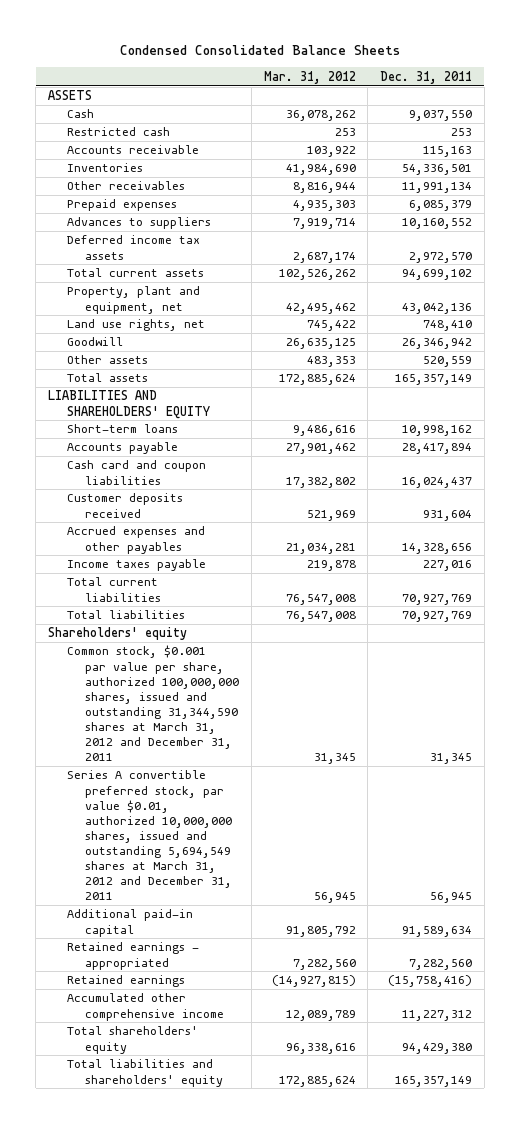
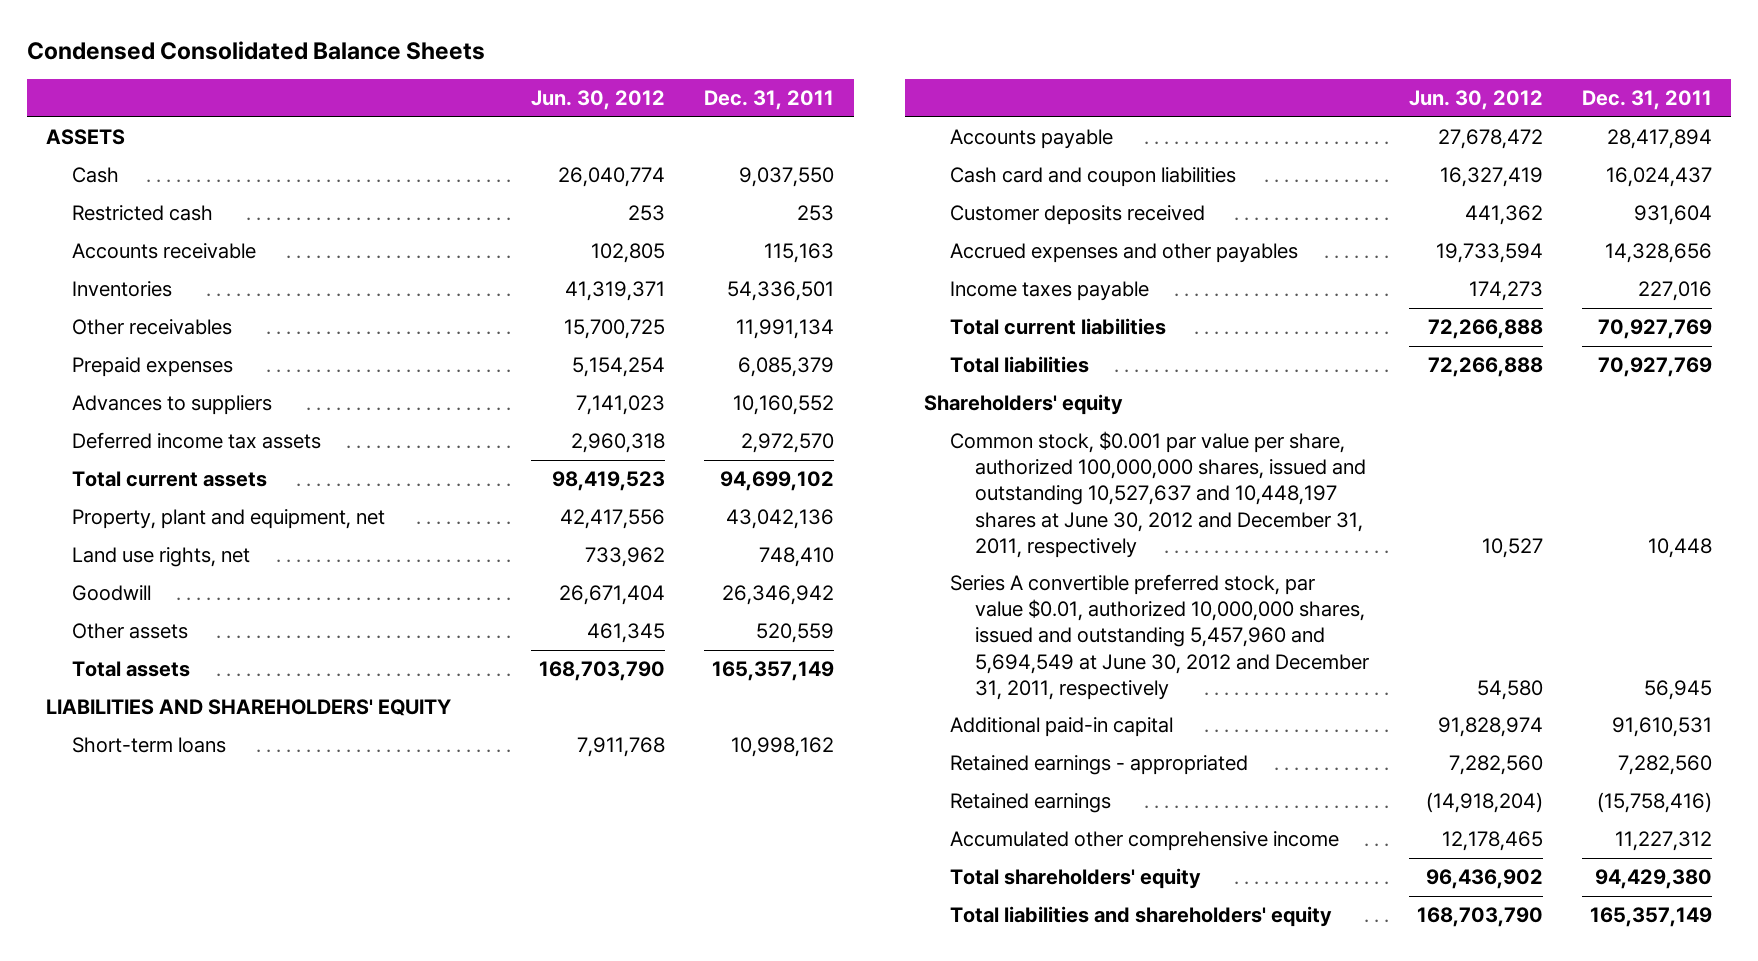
- | Mar. 31, 2012 | Dec. 31, 2011
+ | Jun. 30, 2012 | Dec. 31, 2011
- Common stock, $0.001 par value per share, authorized 100,000,000 shares, issued and outstanding 31,344,590 shares at March 31, 2012 and December 31, 2011 | 31,345 | 31,345
- Series A convertible preferred stock, par value $0.01, authorized 10,000,000 shares, issued and outstanding 5,694,549 shares at March 31, 2012 and December 31, 2011 | 56,945 | 56,945
- Additional paid-in capital | 91,805,792 | 91,589,634
+ Common stock, $0.001 par value per share, authorized 100,000,000 shares, issued and outstanding 10,527,637 and 10,448,197 shares at June 30, 2012 and December 31, 2011, respectively | 10,527 | 10,448
+ Series A convertible preferred stock, par value $0.01, authorized 10,000,000 shares, issued and outstanding 5,457,960 and 5,694,549 at June 30, 2012 and December 31, 2011, respectively | 54,580 | 56,945
+ Additional paid-in capital | 91,828,974 | 91,610,531

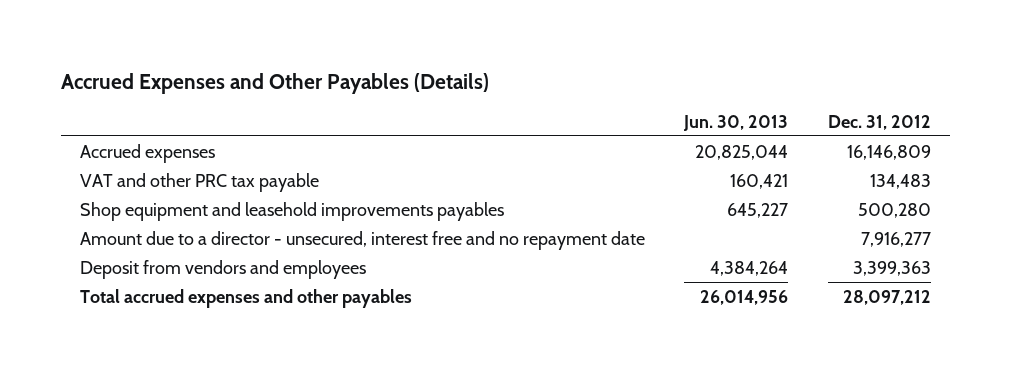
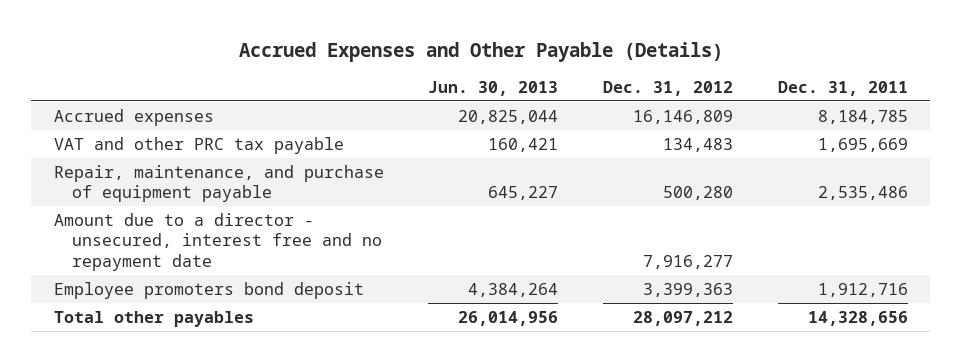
- Accrued Expenses and Other Payables (Details)
+ Accrued Expenses and Other Payable (Details)
- | Jun. 30, 2013 | Dec. 31, 2012
+ | Jun. 30, 2013 | Dec. 31, 2012 | Dec. 31, 2011
- Shop equipment and leasehold improvements payables | 645,227 | 500,280
+ Repair, maintenance, and purchase of equipment payable | 645,227 | 500,280 | 2,535,486
- Deposit from vendors and employees | 4,384,264 | 3,399,363
- Total accrued expenses and other payables | 26,014,956 | 28,097,212
+ Employee promoters bond deposit | 4,384,264 | 3,399,363 | 1,912,716
+ Total other payables | 26,014,956 | 28,097,212 | 14,328,656

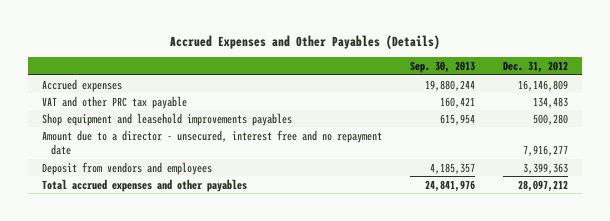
- Accrued Expenses and Other Payable (Details)
+ Accrued Expenses and Other Payables (Details)
- | Jun. 30, 2013 | Dec. 31, 2012 | Dec. 31, 2011
+ | Sep. 30, 2013 | Dec. 31, 2012
- Repair, maintenance, and purchase of equipment payable | 645,227 | 500,280 | 2,535,486
+ Shop equipment and leasehold improvements payables | 615,954 | 500,280
- Employee promoters bond deposit | 4,384,264 | 3,399,363 | 1,912,716
- Total other payables | 26,014,956 | 28,097,212 | 14,328,656
+ Deposit from vendors and employees | 4,185,357 | 3,399,363
+ Total accrued expenses and other payables | 24,841,976 | 28,097,212

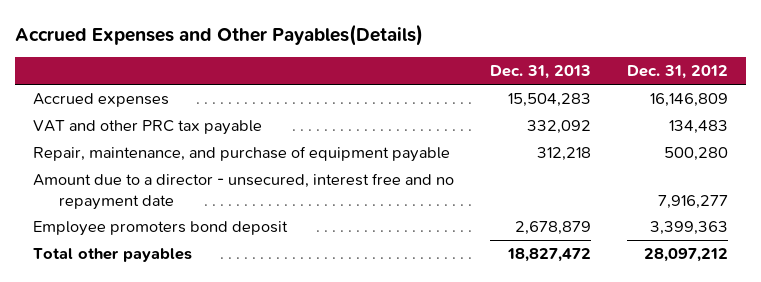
- Accrued Expenses and Other Payables (Details)
+ Accrued Expenses and Other Payables(Details)
- | Sep. 30, 2013 | Dec. 31, 2012
+ | Dec. 31, 2013 | Dec. 31, 2012
- Shop equipment and leasehold improvements payables | 615,954 | 500,280
+ Repair, maintenance, and purchase of equipment payable | 312,218 | 500,280
- Deposit from vendors and employees | 4,185,357 | 3,399,363
- Total accrued expenses and other payables | 24,841,976 | 28,097,212
+ Employee promoters bond deposit | 2,678,879 | 3,399,363
+ Total other payables | 18,827,472 | 28,097,212

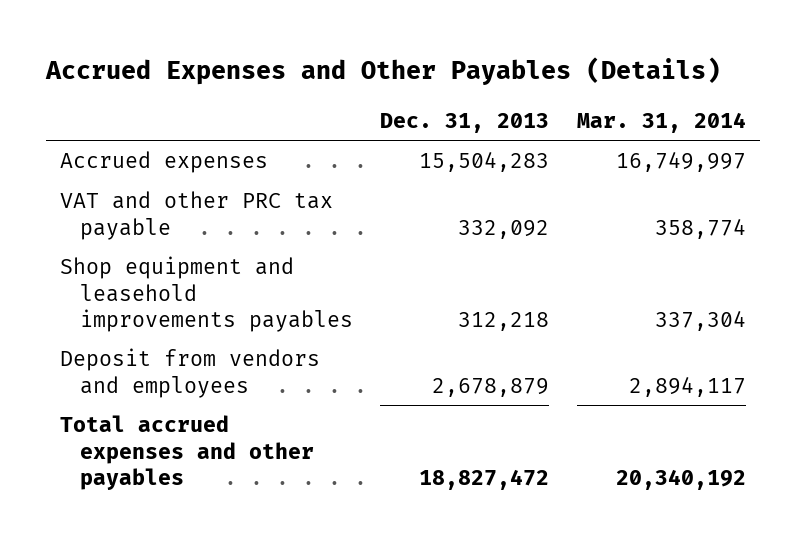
- Accrued Expenses and Other Payables(Details)
+ Accrued Expenses and Other Payables (Details)
- | Dec. 31, 2013 | Dec. 31, 2012
+ | Dec. 31, 2013 | Mar. 31, 2014
- Repair, maintenance, and purchase of equipment payable | 312,218 | 500,280
- Amount due to a director - unsecured, interest free and no repayment date | | 7,916,277
- Employee promoters bond deposit | 2,678,879 | 3,399,363
- Total other payables | 18,827,472 | 28,097,212
+ Shop equipment and leasehold improvements payables | 312,218 | 337,304
+ Deposit from vendors and employees | 2,678,879 | 2,894,117
+ Total accrued expenses and other payables | 18,827,472 | 20,340,192

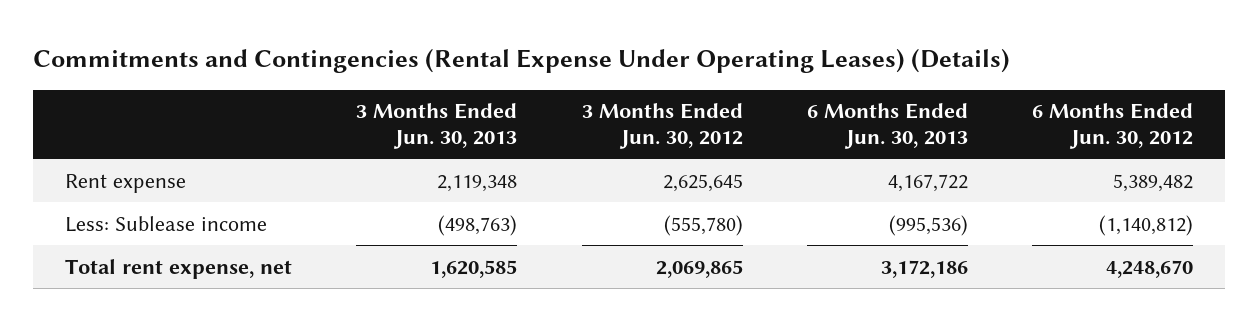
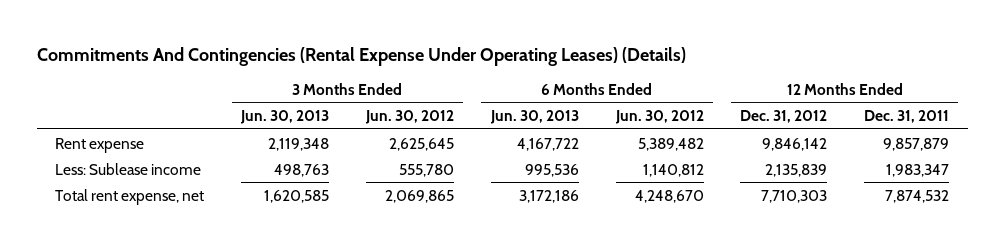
- Commitments and Contingencies (Rental Expense Under Operating Leases) (Details)
+ Commitments And Contingencies (Rental Expense Under Operating Leases) (Details)
- | 3 Months Ended Jun. 30, 2013 | 3 Months Ended Jun. 30, 2012 | 6 Months Ended Jun. 30, 2013 | 6 Months Ended Jun. 30, 2012
+ | 3 Months Ended Jun. 30, 2013 | 3 Months Ended Jun. 30, 2012 | 6 Months Ended Jun. 30, 2013 | 6 Months Ended Jun. 30, 2012 | 12 Months Ended Dec. 31, 2012 | 12 Months Ended Dec. 31, 2011
- Less: Sublease income | (498,763) | (555,780) | (995,536) | (1,140,812)
+ Less: Sublease income | 498,763 | 555,780 | 995,536 | 1,140,812 | 2,135,839 | 1,983,347

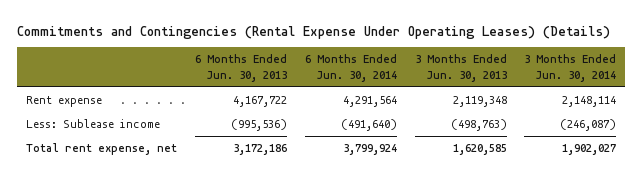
- Commitments And Contingencies (Rental Expense Under Operating Leases) (Details)
+ Commitments and Contingencies (Rental Expense Under Operating Leases) (Details)
- | 3 Months Ended Jun. 30, 2013 | 3 Months Ended Jun. 30, 2012 | 6 Months Ended Jun. 30, 2013 | 6 Months Ended Jun. 30, 2012 | 12 Months Ended Dec. 31, 2012 | 12 Months Ended Dec. 31, 2011
+ | 6 Months Ended Jun. 30, 2013 | 6 Months Ended Jun. 30, 2014 | 3 Months Ended Jun. 30, 2013 | 3 Months Ended Jun. 30, 2014
- Less: Sublease income | 498,763 | 555,780 | 995,536 | 1,140,812 | 2,135,839 | 1,983,347
+ Less: Sublease income | (995,536) | (491,640) | (498,763) | (246,087)

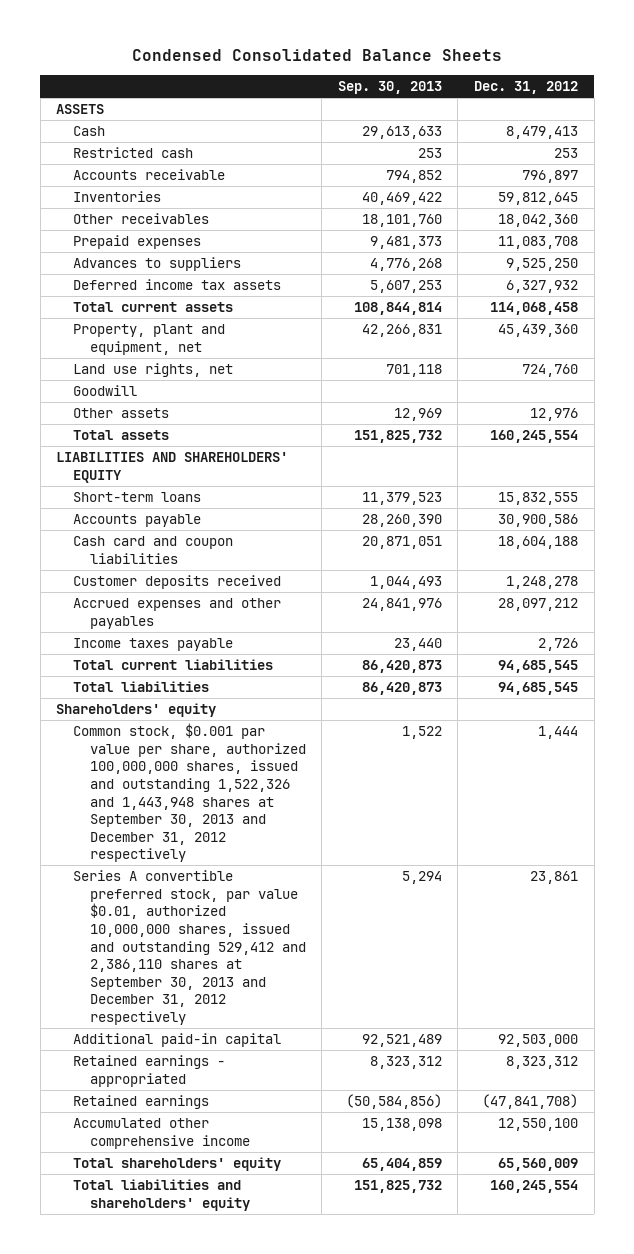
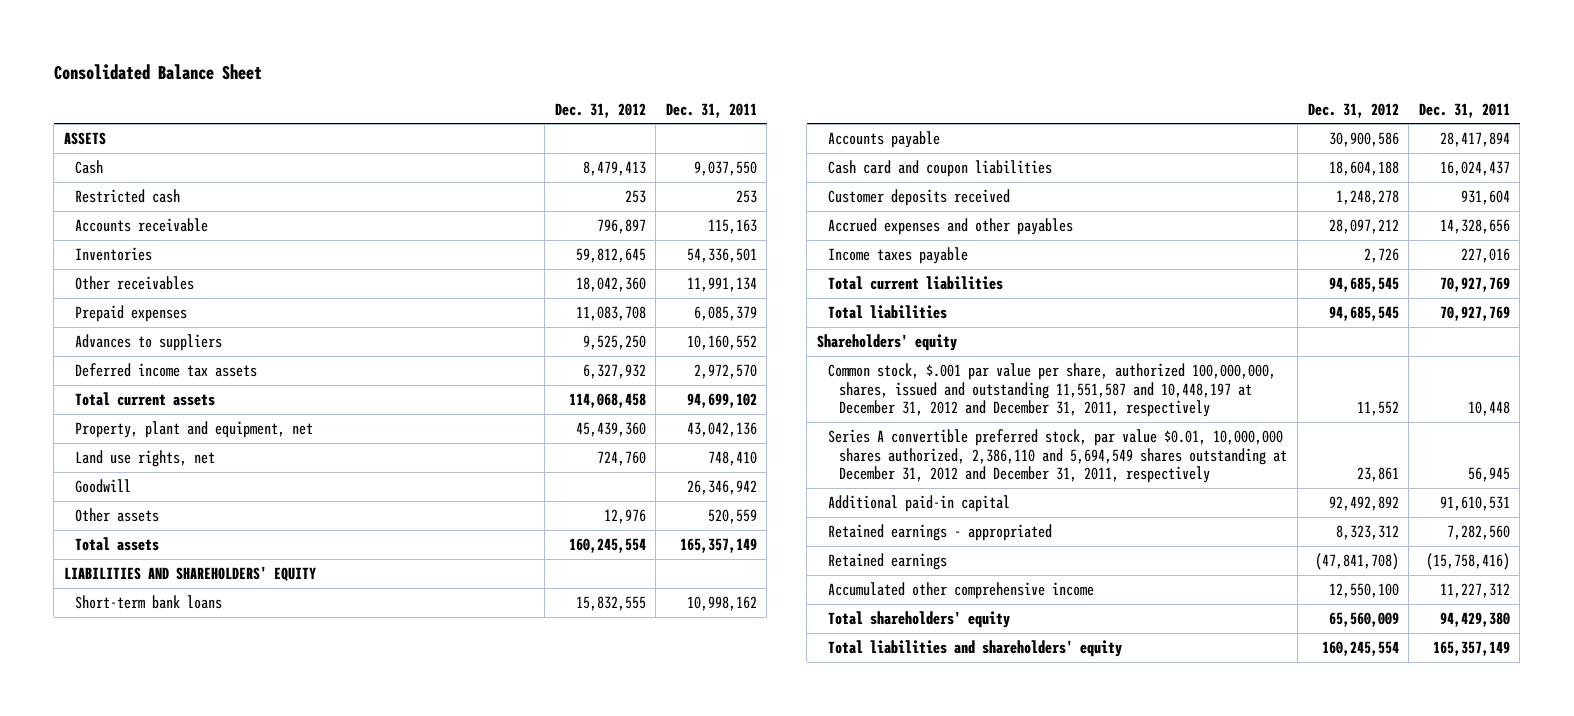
- Condensed Consolidated Balance Sheets
+ Consolidated Balance Sheet
- | Sep. 30, 2013 | Dec. 31, 2012
+ | Dec. 31, 2012 | Dec. 31, 2011
- Short-term loans | 11,379,523 | 15,832,555
+ Short-term bank loans | 15,832,555 | 10,998,162
- Common stock, $0.001 par value per share, authorized 100,000,000 shares, issued and outstanding 1,522,326 and 1,443,948 shares at September 30, 2013 and December 31, 2012 respectively | 1,522 | 1,444
- Series A convertible preferred stock, par value $0.01, authorized 10,000,000 shares, issued and outstanding 529,412 and 2,386,110 shares at September 30, 2013 and December 31, 2012 respectively | 5,294 | 23,861
- Additional paid-in capital | 92,521,489 | 92,503,000
+ Common stock, $.001 par value per share, authorized 100,000,000, shares, issued and outstanding 11,551,587 and 10,448,197 at December 31, 2012 and December 31, 2011, respectively | 11,552 | 10,448
+ Series A convertible preferred stock, par value $0.01, 10,000,000 shares authorized, 2,386,110 and 5,694,549 shares outstanding at December 31, 2012 and December 31, 2011, respectively | 23,861 | 56,945
+ Additional paid-in capital | 92,492,892 | 91,610,531

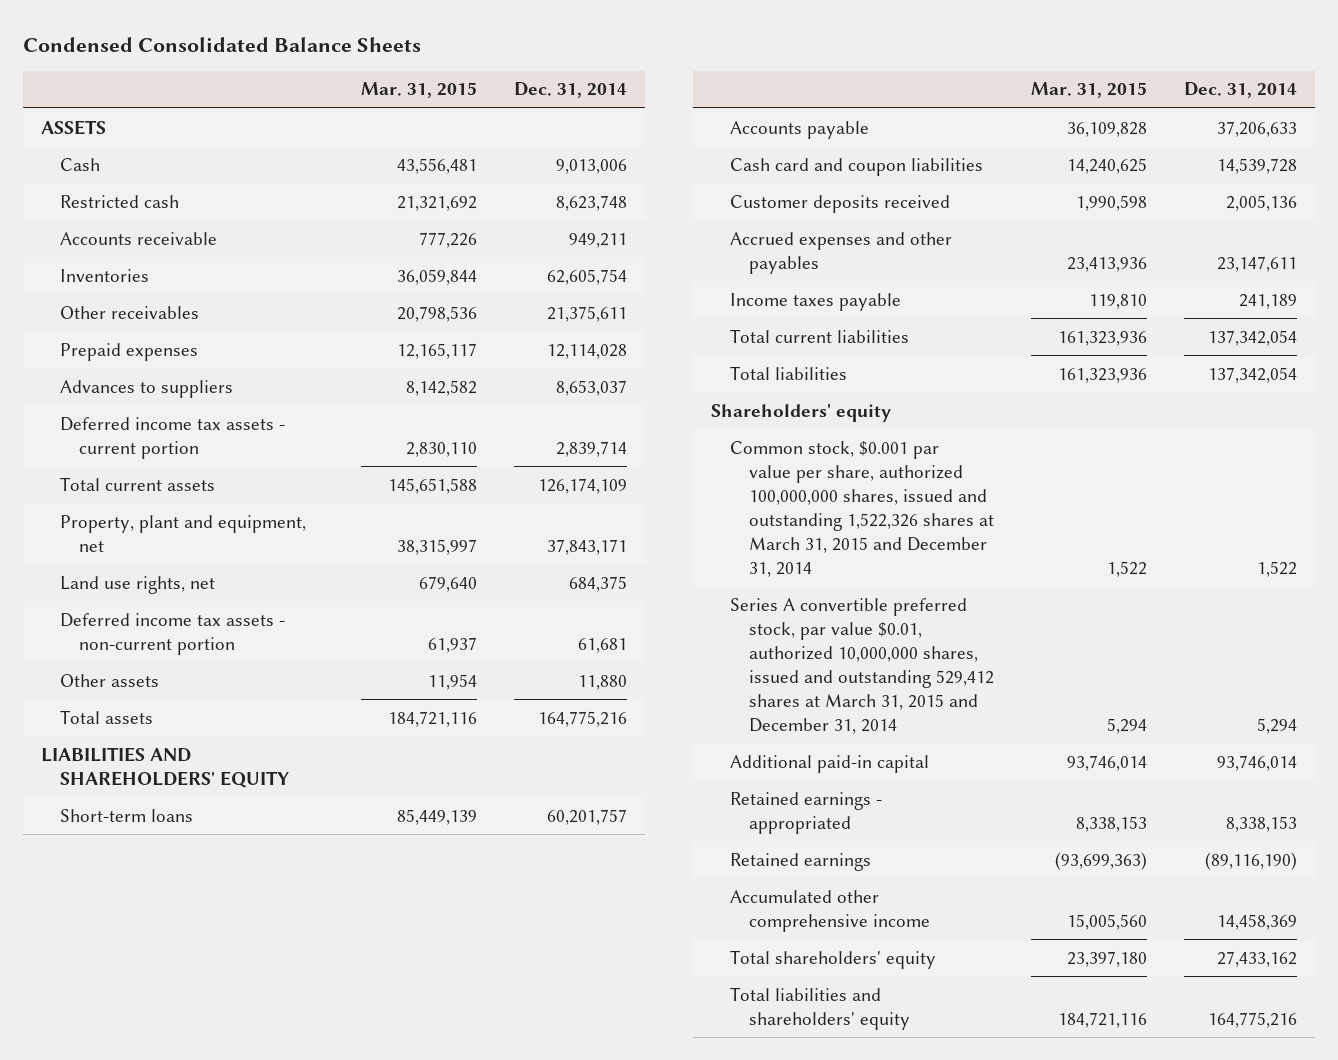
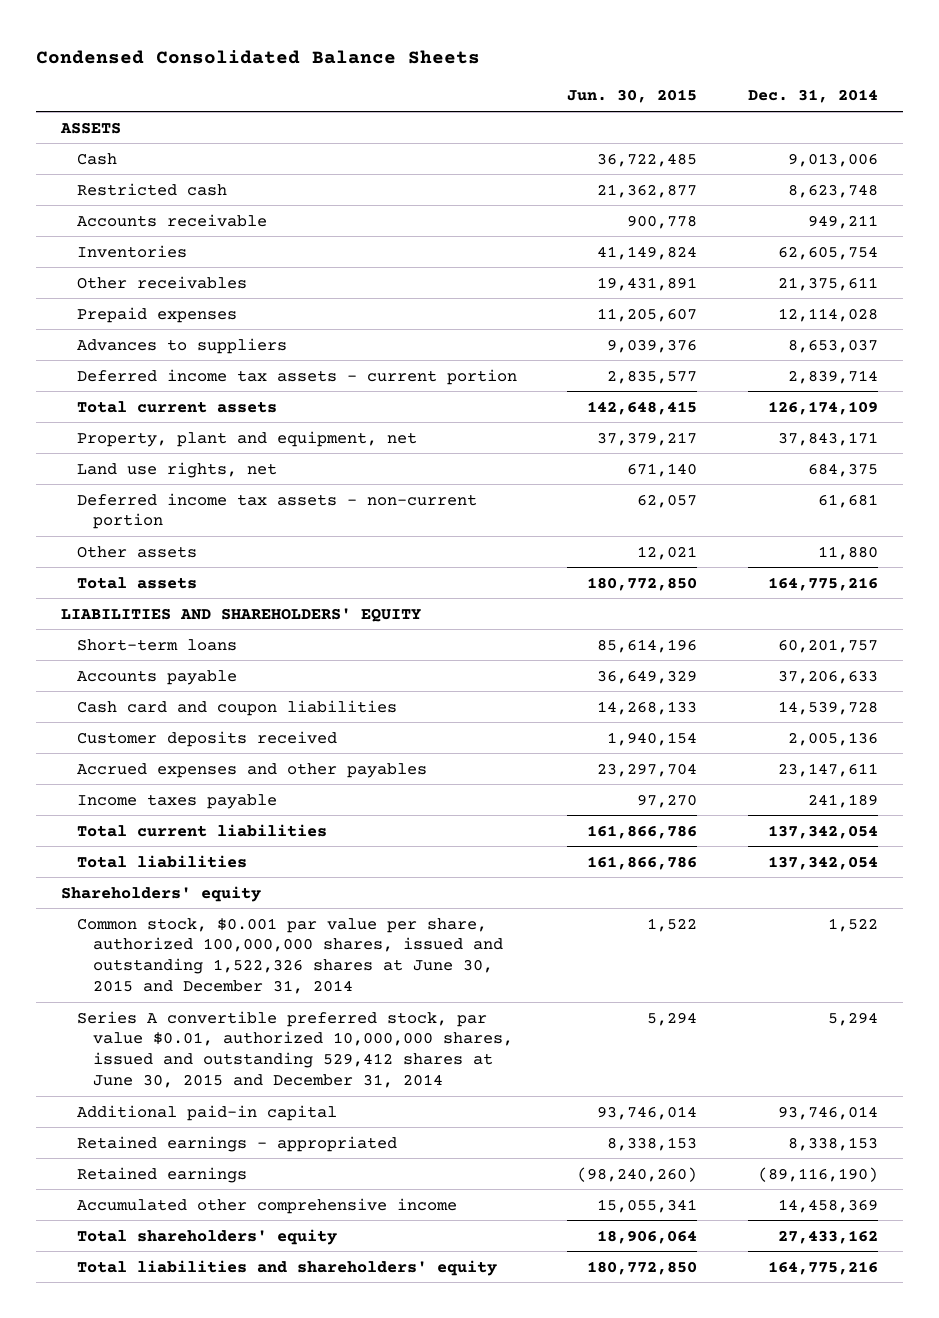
- | Mar. 31, 2015 | Dec. 31, 2014
+ | Jun. 30, 2015 | Dec. 31, 2014
- Common stock, $0.001 par value per share, authorized 100,000,000 shares, issued and outstanding 1,522,326 shares at March 31, 2015 and December 31, 2014 | 1,522 | 1,522
- Series A convertible preferred stock, par value $0.01, authorized 10,000,000 shares, issued and outstanding 529,412 shares at March 31, 2015 and December 31, 2014 | 5,294 | 5,294
+ Common stock, $0.001 par value per share, authorized 100,000,000 shares, issued and outstanding 1,522,326 shares at June 30, 2015 and December 31, 2014 | 1,522 | 1,522
+ Series A convertible preferred stock, par value $0.01, authorized 10,000,000 shares, issued and outstanding 529,412 shares at June 30, 2015 and December 31, 2014 | 5,294 | 5,294

